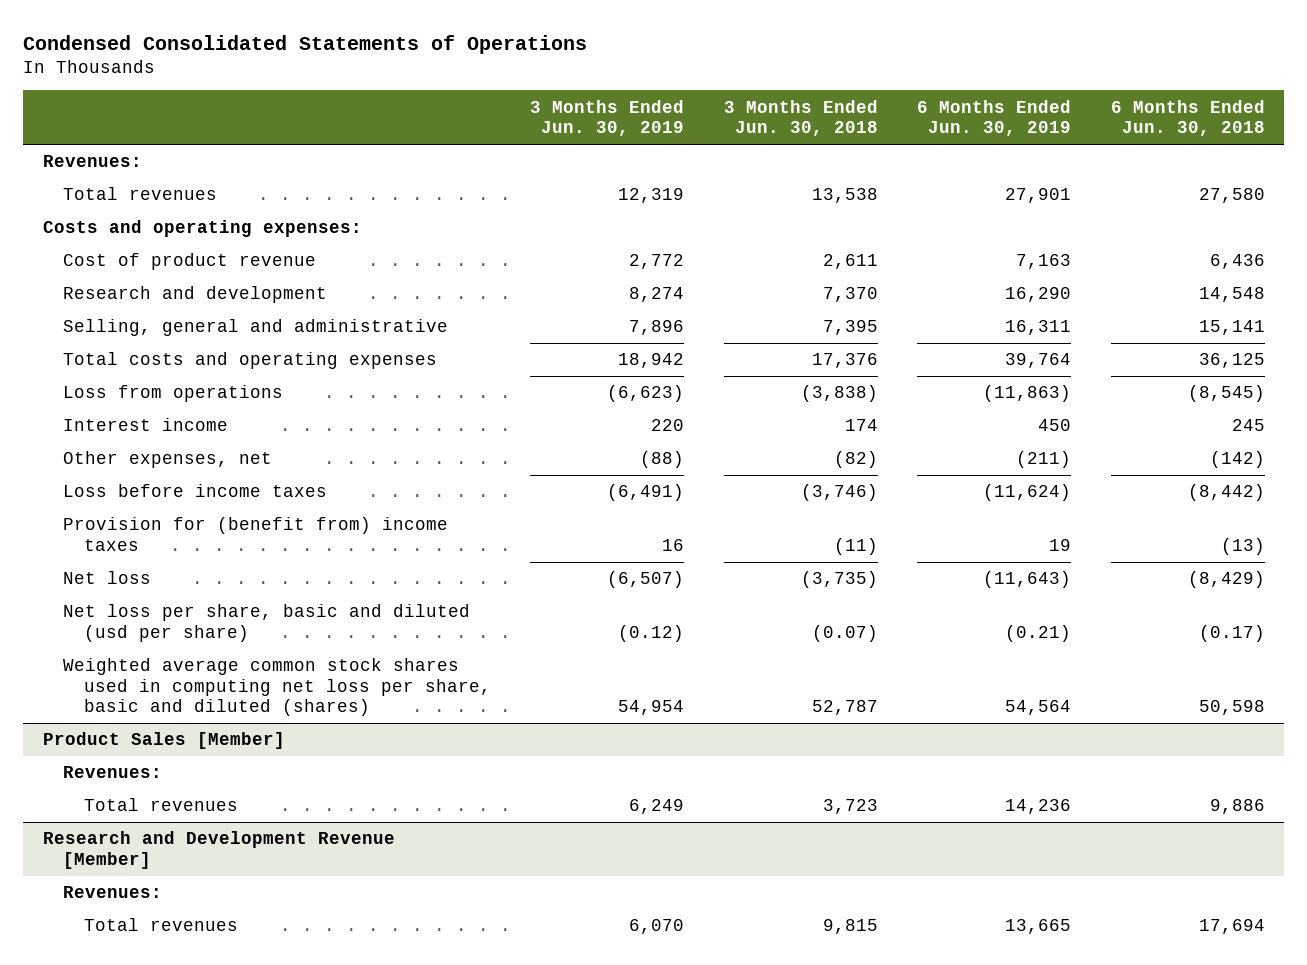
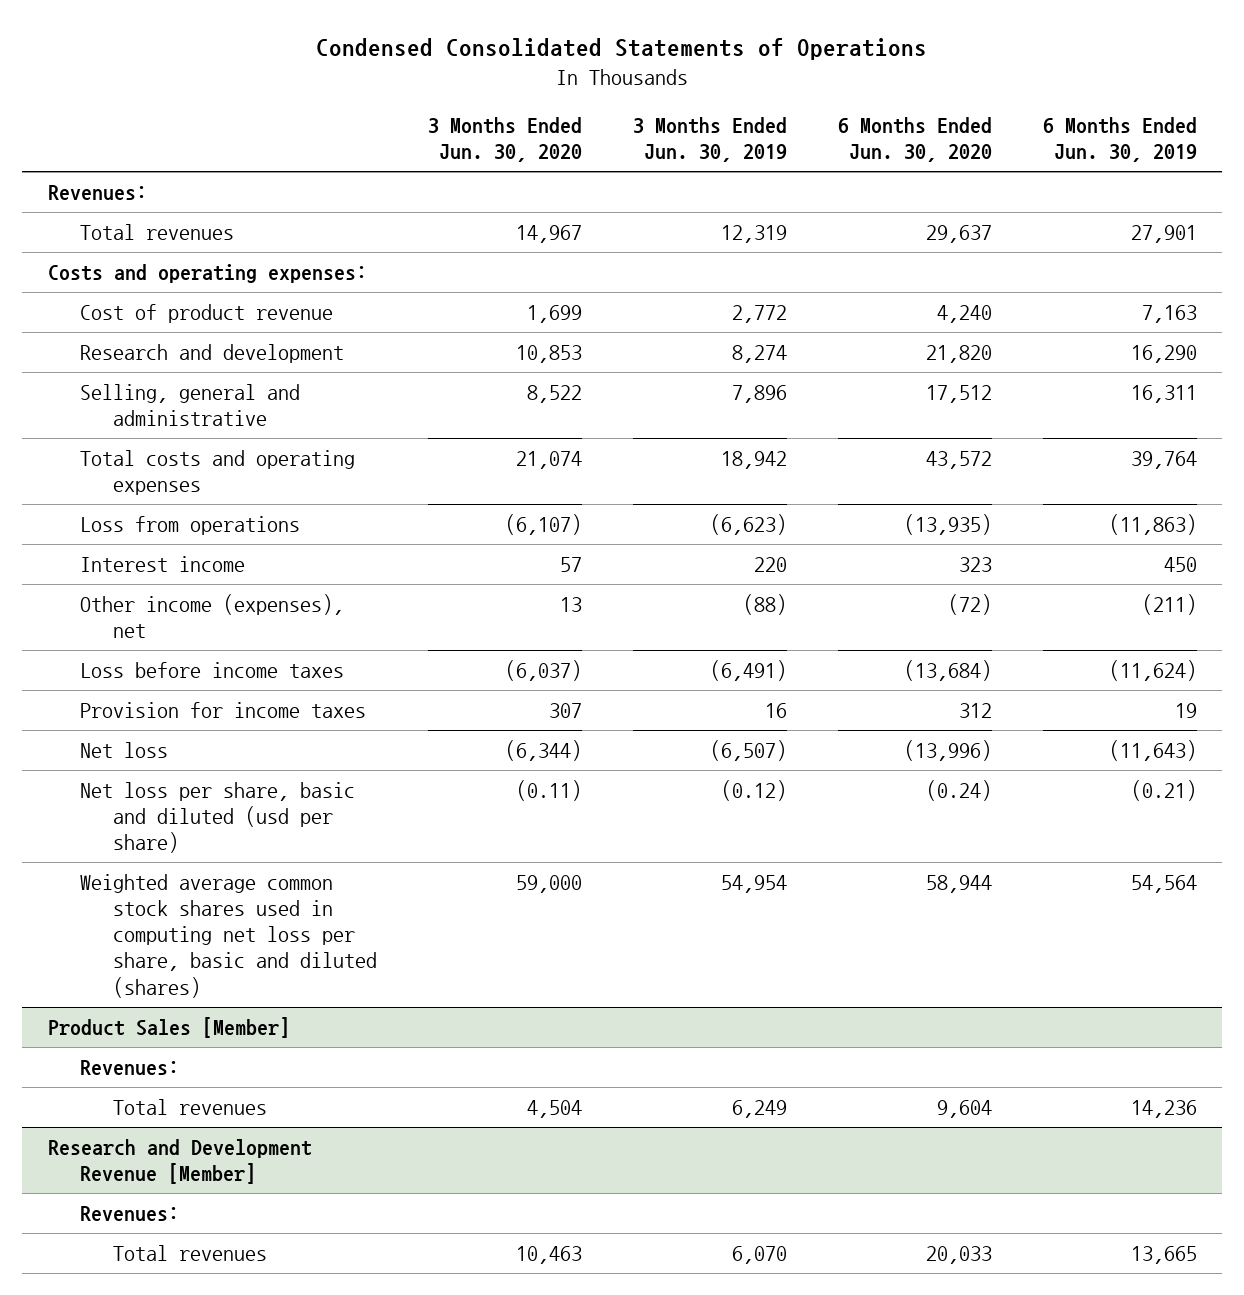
- | 3 Months Ended Jun. 30, 2019 | 3 Months Ended Jun. 30, 2018 | 6 Months Ended Jun. 30, 2019 | 6 Months Ended Jun. 30, 2018
+ | 3 Months Ended Jun. 30, 2020 | 3 Months Ended Jun. 30, 2019 | 6 Months Ended Jun. 30, 2020 | 6 Months Ended Jun. 30, 2019
- Other expenses, net | (88) | (82) | (211) | (142)
+ Other income (expenses), net | 13 | (88) | (72) | (211)
- Provision for (benefit from) income taxes | 16 | (11) | 19 | (13)
+ Provision for income taxes | 307 | 16 | 312 | 19

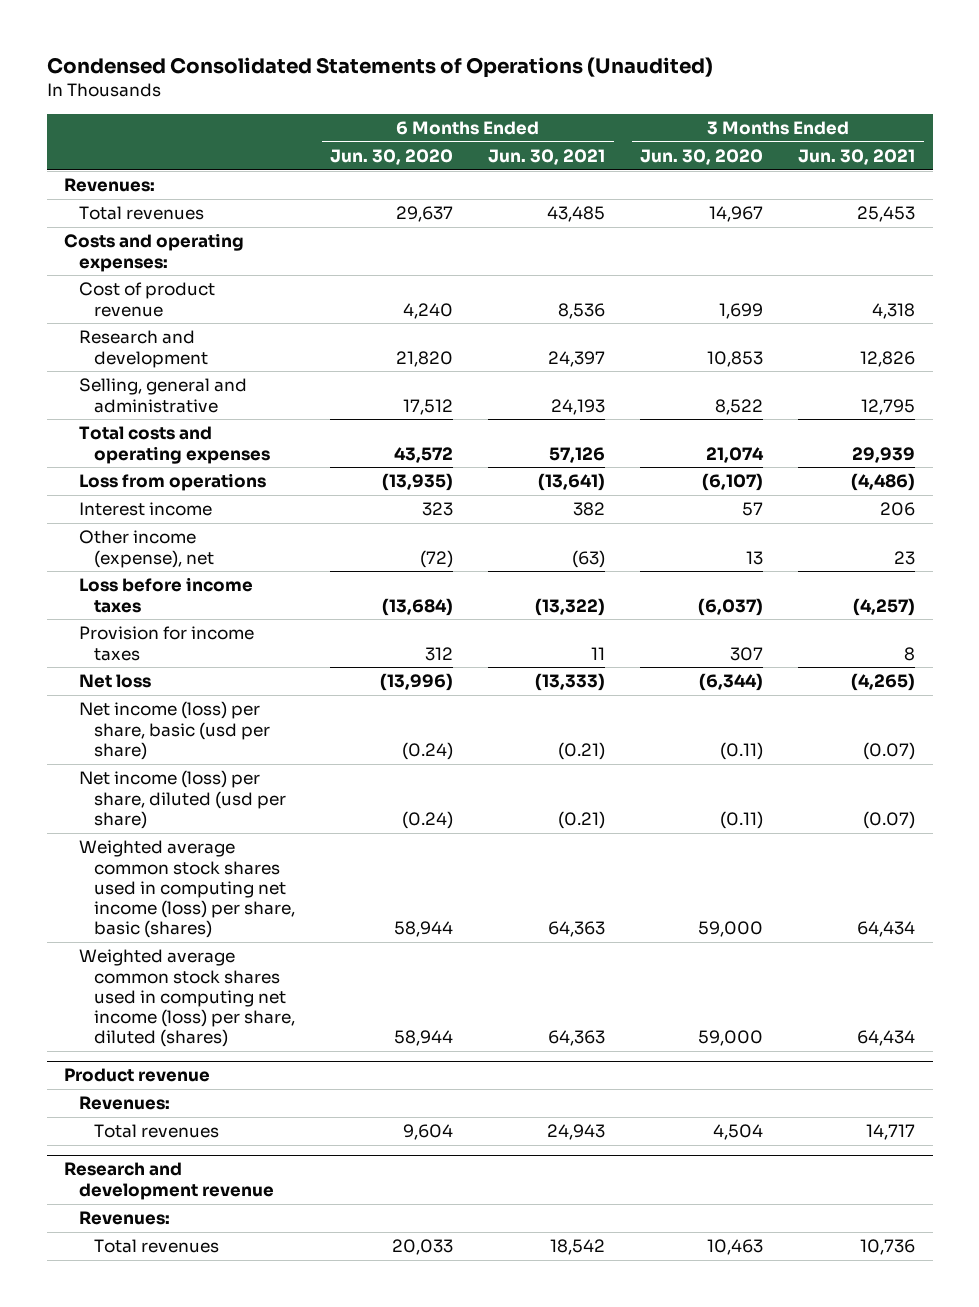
- Condensed Consolidated Statements of Operations
+ Condensed Consolidated Statements of Operations (Unaudited)
- | 3 Months Ended Jun. 30, 2020 | 3 Months Ended Jun. 30, 2019 | 6 Months Ended Jun. 30, 2020 | 6 Months Ended Jun. 30, 2019
+ | 6 Months Ended Jun. 30, 2020 | 6 Months Ended Jun. 30, 2021 | 3 Months Ended Jun. 30, 2020 | 3 Months Ended Jun. 30, 2021
- Other income (expenses), net | 13 | (88) | (72) | (211)
+ Other income (expense), net | (72) | (63) | 13 | 23
- Net loss per share, basic and diluted (usd per share) | (0.11) | (0.12) | (0.24) | (0.21)
- Weighted average common stock shares used in computing net loss per share, basic and diluted (shares) | 59,000 | 54,954 | 58,944 | 54,564
- Product Sales [Member]
+ Net income (loss) per share, basic (usd per share) | (0.24) | (0.21) | (0.11) | (0.07)
+ Net income (loss) per share, diluted (usd per share) | (0.24) | (0.21) | (0.11) | (0.07)
+ Weighted average common stock shares used in computing net income (loss) per share, basic (shares) | 58,944 | 64,363 | 59,000 | 64,434
+ Weighted average common stock shares used in computing net income (loss) per share, diluted (shares) | 58,944 | 64,363 | 59,000 | 64,434
+ Product revenue
- Research and Development Revenue [Member]
+ Research and development revenue

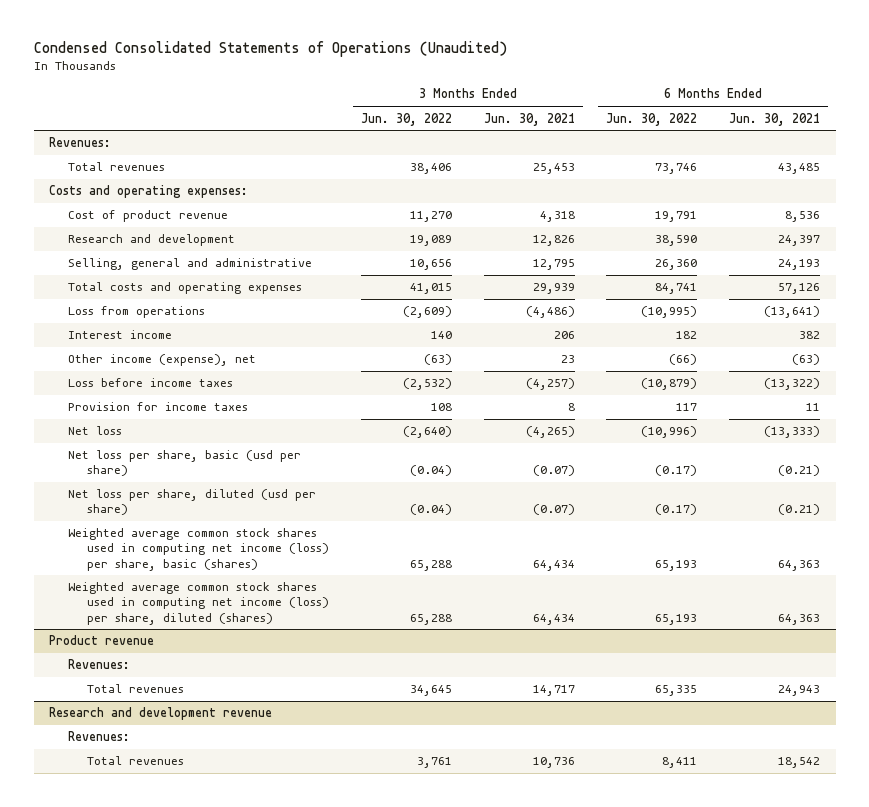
- | 6 Months Ended Jun. 30, 2020 | 6 Months Ended Jun. 30, 2021 | 3 Months Ended Jun. 30, 2020 | 3 Months Ended Jun. 30, 2021
+ | 3 Months Ended Jun. 30, 2022 | 3 Months Ended Jun. 30, 2021 | 6 Months Ended Jun. 30, 2022 | 6 Months Ended Jun. 30, 2021
- Net income (loss) per share, basic (usd per share) | (0.24) | (0.21) | (0.11) | (0.07)
- Net income (loss) per share, diluted (usd per share) | (0.24) | (0.21) | (0.11) | (0.07)
+ Net loss per share, basic (usd per share) | (0.04) | (0.07) | (0.17) | (0.21)
+ Net loss per share, diluted (usd per share) | (0.04) | (0.07) | (0.17) | (0.21)

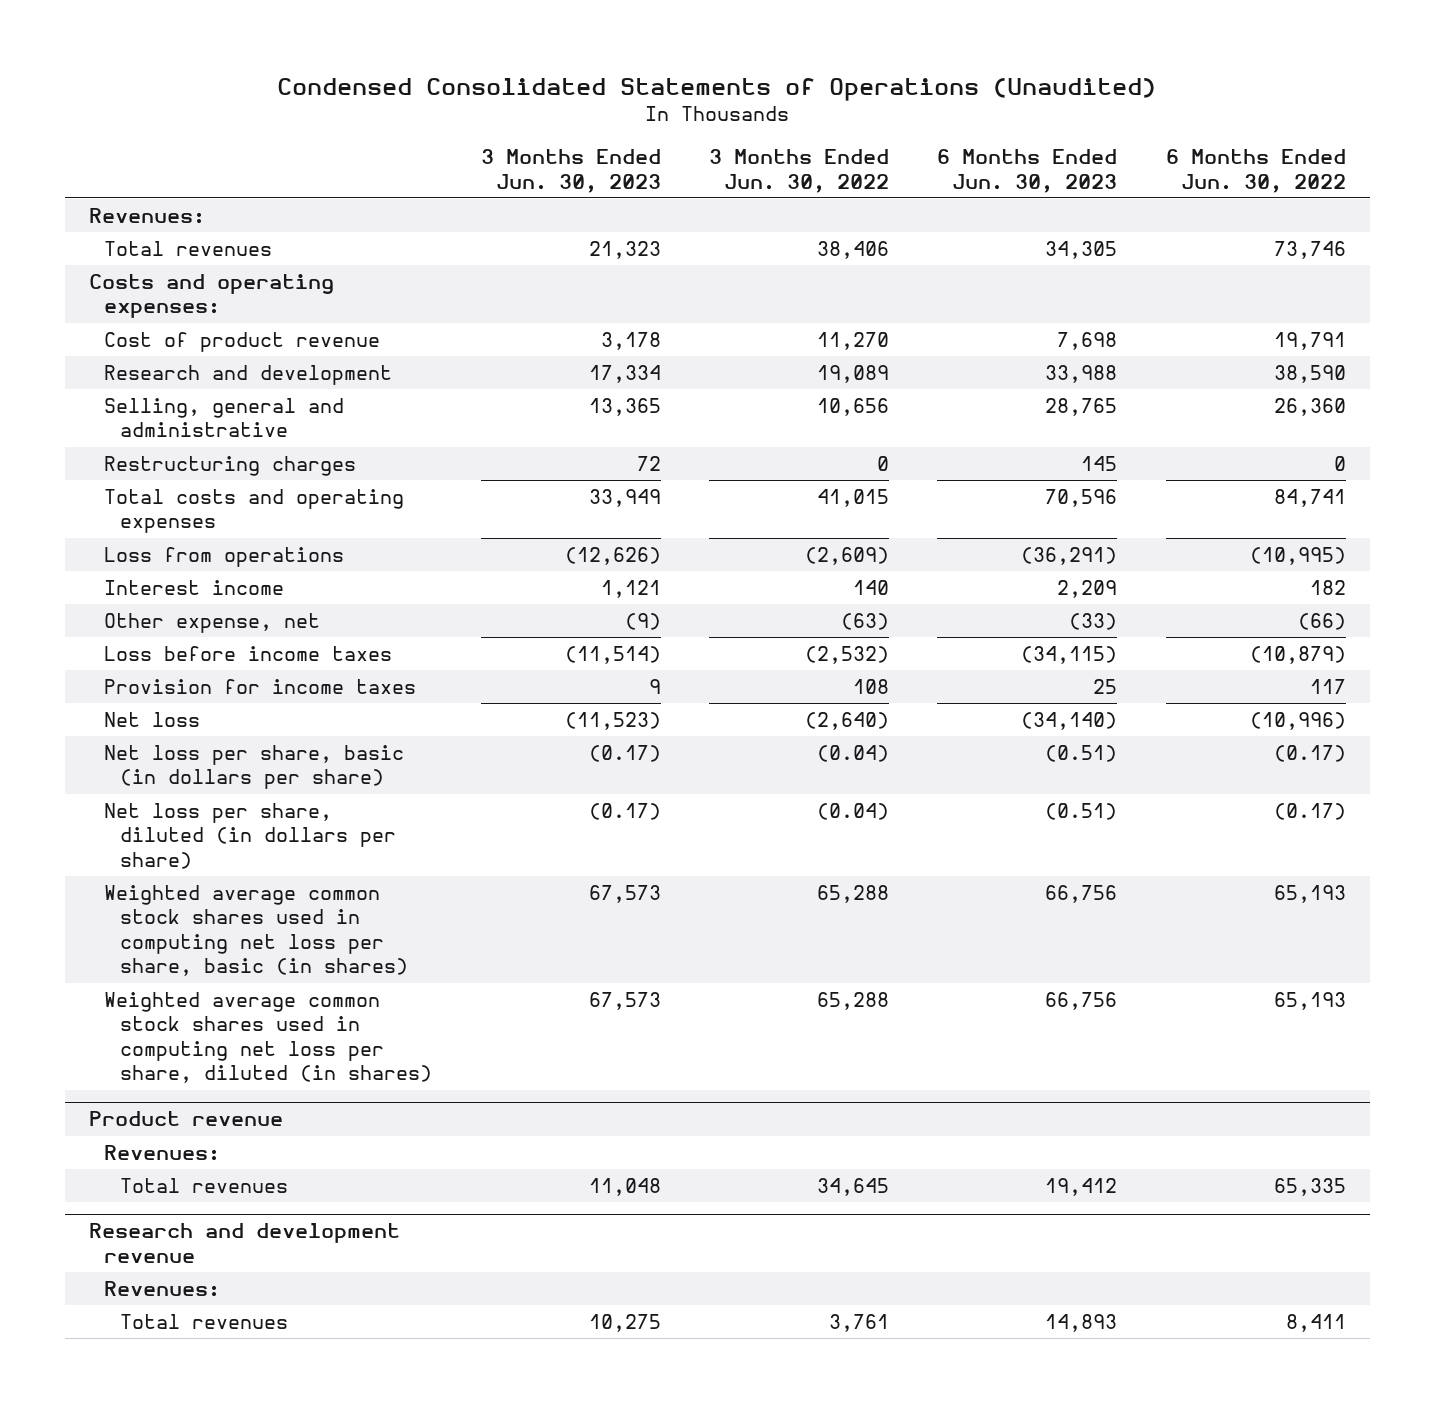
- | 3 Months Ended Jun. 30, 2022 | 3 Months Ended Jun. 30, 2021 | 6 Months Ended Jun. 30, 2022 | 6 Months Ended Jun. 30, 2021
+ | 3 Months Ended Jun. 30, 2023 | 3 Months Ended Jun. 30, 2022 | 6 Months Ended Jun. 30, 2023 | 6 Months Ended Jun. 30, 2022
+ Restructuring charges | 72 | 0 | 145 | 0
- Other income (expense), net | (63) | 23 | (66) | (63)
+ Other expense, net | (9) | (63) | (33) | (66)
- Net loss per share, basic (usd per share) | (0.04) | (0.07) | (0.17) | (0.21)
- Net loss per share, diluted (usd per share) | (0.04) | (0.07) | (0.17) | (0.21)
- Weighted average common stock shares used in computing net income (loss) per share, basic (shares) | 65,288 | 64,434 | 65,193 | 64,363
- Weighted average common stock shares used in computing net income (loss) per share, diluted (shares) | 65,288 | 64,434 | 65,193 | 64,363
+ Net loss per share, basic (in dollars per share) | (0.17) | (0.04) | (0.51) | (0.17)
+ Net loss per share, diluted (in dollars per share) | (0.17) | (0.04) | (0.51) | (0.17)
+ Weighted average common stock shares used in computing net loss per share, basic (in shares) | 67,573 | 65,288 | 66,756 | 65,193
+ Weighted average common stock shares used in computing net loss per share, diluted (in shares) | 67,573 | 65,288 | 66,756 | 65,193

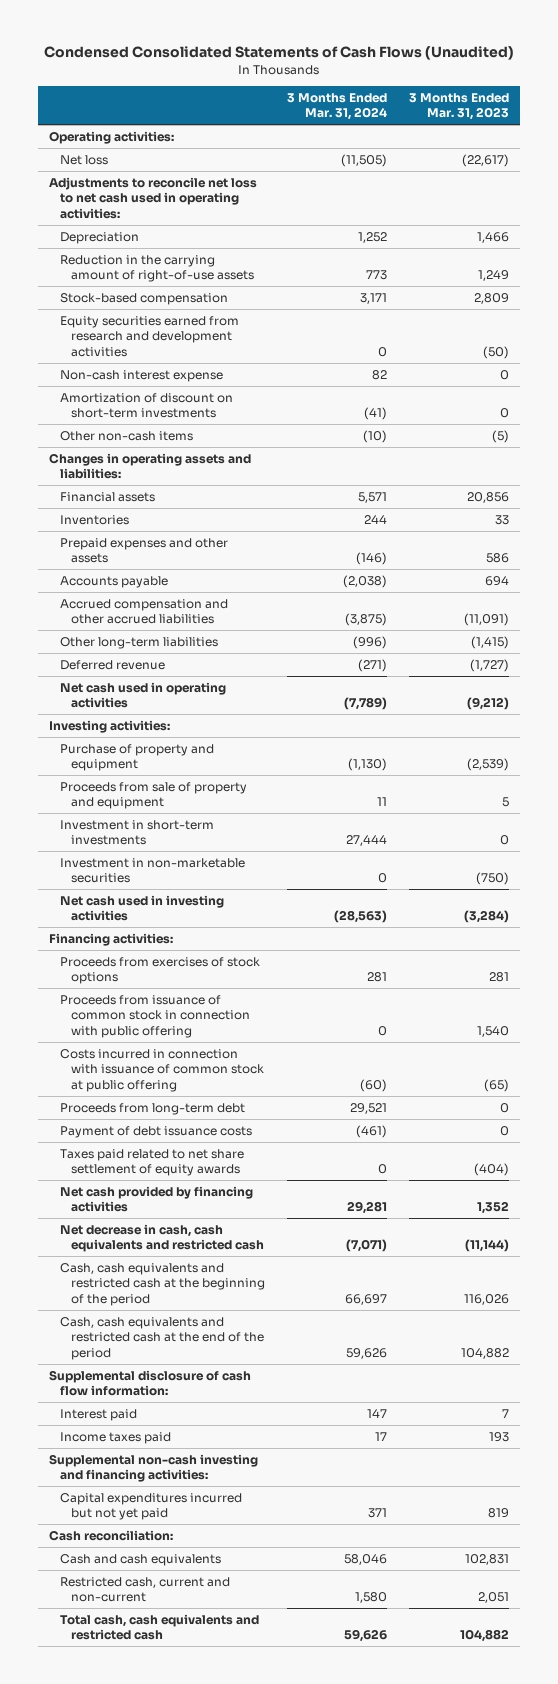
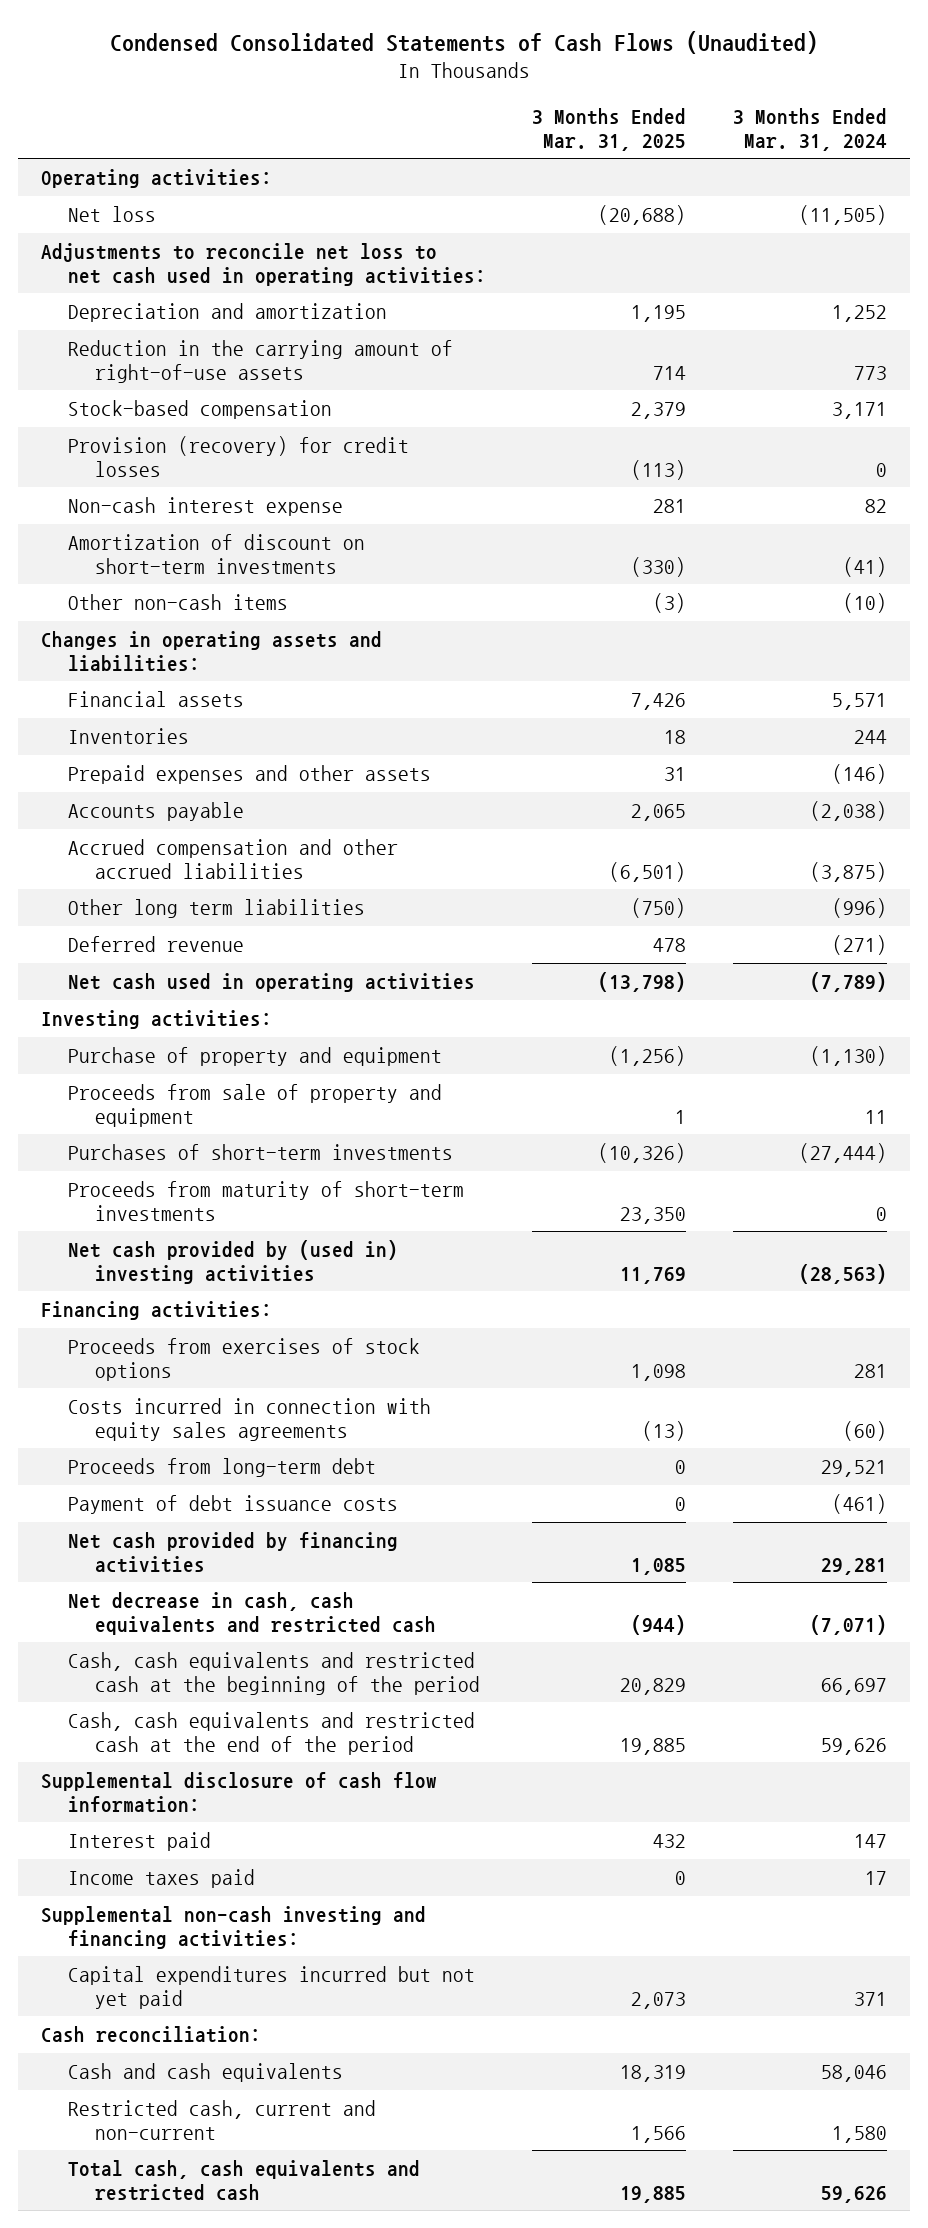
- | 3 Months Ended Mar. 31, 2024 | 3 Months Ended Mar. 31, 2023
+ | 3 Months Ended Mar. 31, 2025 | 3 Months Ended Mar. 31, 2024
- Depreciation | 1,252 | 1,466
+ Depreciation and amortization | 1,195 | 1,252
- Equity securities earned from research and development activities | 0 | (50)
+ Provision (recovery) for credit losses | (113) | 0
- Other long-term liabilities | (996) | (1,415)
+ Other long term liabilities | (750) | (996)
- Investment in short-term investments | 27,444 | 0
- Investment in non-marketable securities | 0 | (750)
- Net cash used in investing activities | (28,563) | (3,284)
+ Purchases of short-term investments | (10,326) | (27,444)
+ Proceeds from maturity of short-term investments | 23,350 | 0
+ Net cash provided by (used in) investing activities | 11,769 | (28,563)
- Proceeds from issuance of common stock in connection with public offering | 0 | 1,540
- Costs incurred in connection with issuance of common stock at public offering | (60) | (65)
+ Costs incurred in connection with equity sales agreements | (13) | (60)
- Taxes paid related to net share settlement of equity awards | 0 | (404)

